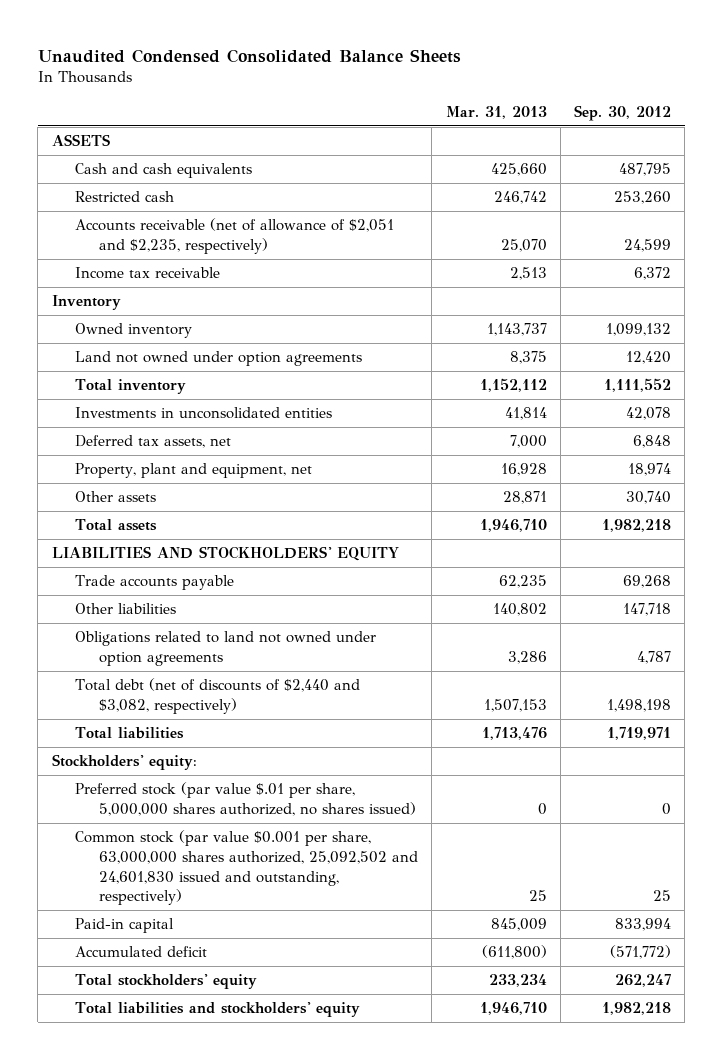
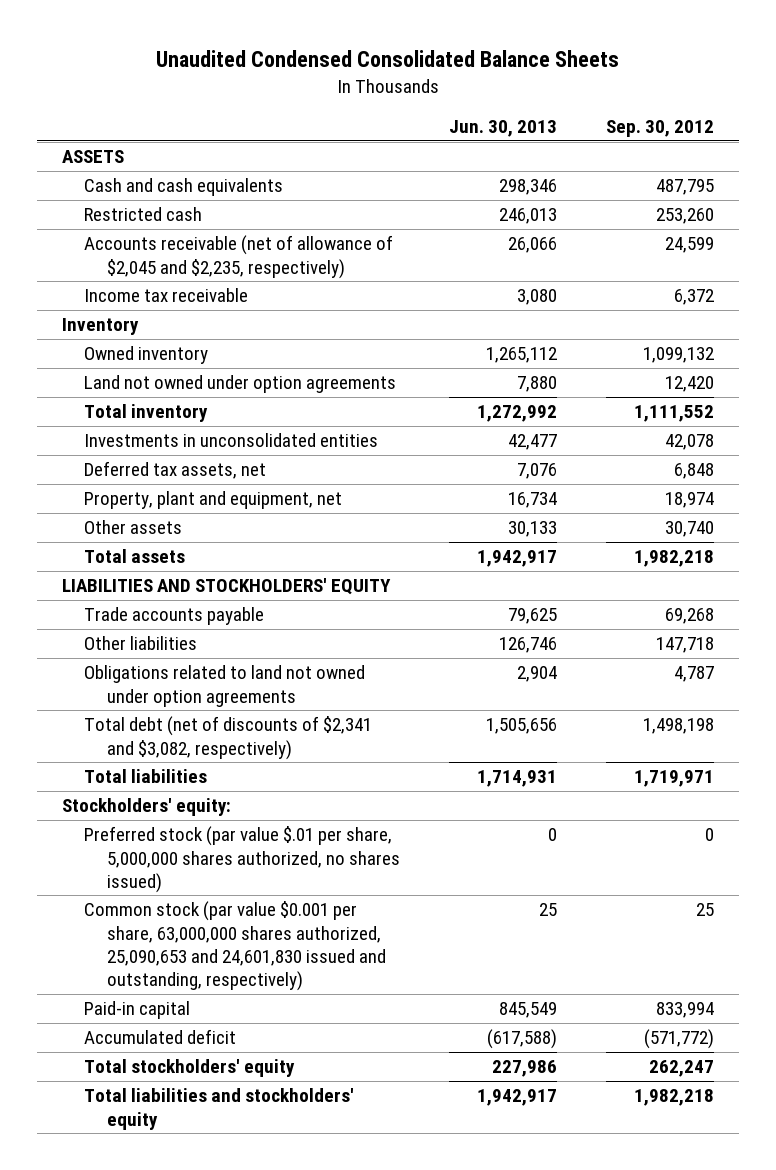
- | Mar. 31, 2013 | Sep. 30, 2012
+ | Jun. 30, 2013 | Sep. 30, 2012
- Accounts receivable (net of allowance of $2,051 and $2,235, respectively) | 25,070 | 24,599
+ Accounts receivable (net of allowance of $2,045 and $2,235, respectively) | 26,066 | 24,599
- Total debt (net of discounts of $2,440 and $3,082, respectively) | 1,507,153 | 1,498,198
+ Total debt (net of discounts of $2,341 and $3,082, respectively) | 1,505,656 | 1,498,198
- Common stock (par value $0.001 per share, 63,000,000 shares authorized, 25,092,502 and 24,601,830 issued and outstanding, respectively) | 25 | 25
+ Common stock (par value $0.001 per share, 63,000,000 shares authorized, 25,090,653 and 24,601,830 issued and outstanding, respectively) | 25 | 25

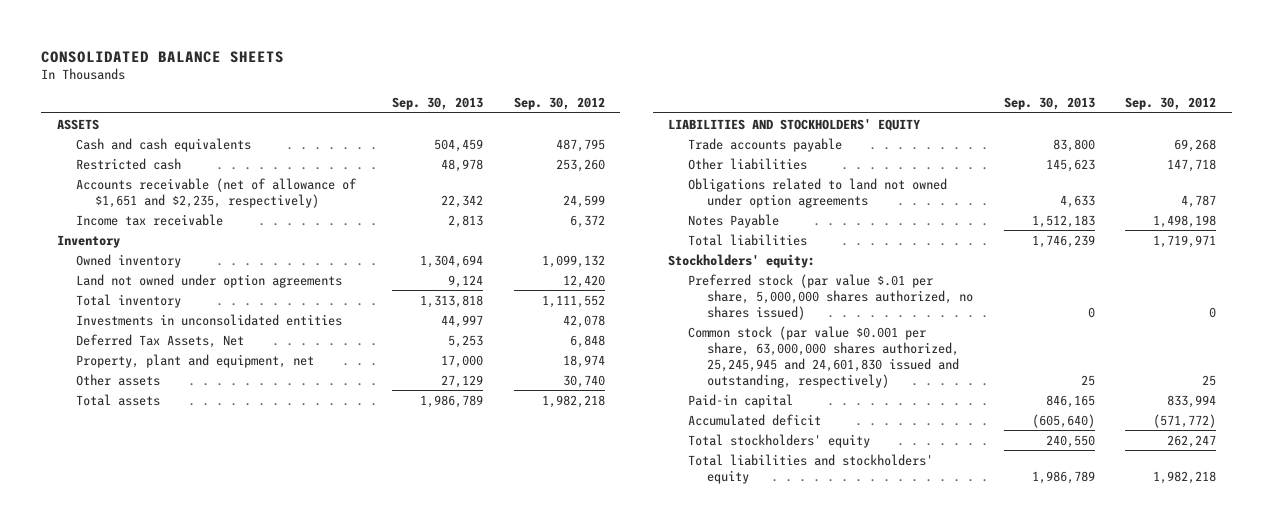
- Unaudited Condensed Consolidated Balance Sheets
+ CONSOLIDATED BALANCE SHEETS
- | Jun. 30, 2013 | Sep. 30, 2012
+ | Sep. 30, 2013 | Sep. 30, 2012
- Accounts receivable (net of allowance of $2,045 and $2,235, respectively) | 26,066 | 24,599
+ Accounts receivable (net of allowance of $1,651 and $2,235, respectively) | 22,342 | 24,599
- Deferred tax assets, net | 7,076 | 6,848
+ Deferred Tax Assets, Net | 5,253 | 6,848
- Total debt (net of discounts of $2,341 and $3,082, respectively) | 1,505,656 | 1,498,198
+ Notes Payable | 1,512,183 | 1,498,198
- Common stock (par value $0.001 per share, 63,000,000 shares authorized, 25,090,653 and 24,601,830 issued and outstanding, respectively) | 25 | 25
+ Common stock (par value $0.001 per share, 63,000,000 shares authorized, 25,245,945 and 24,601,830 issued and outstanding, respectively) | 25 | 25

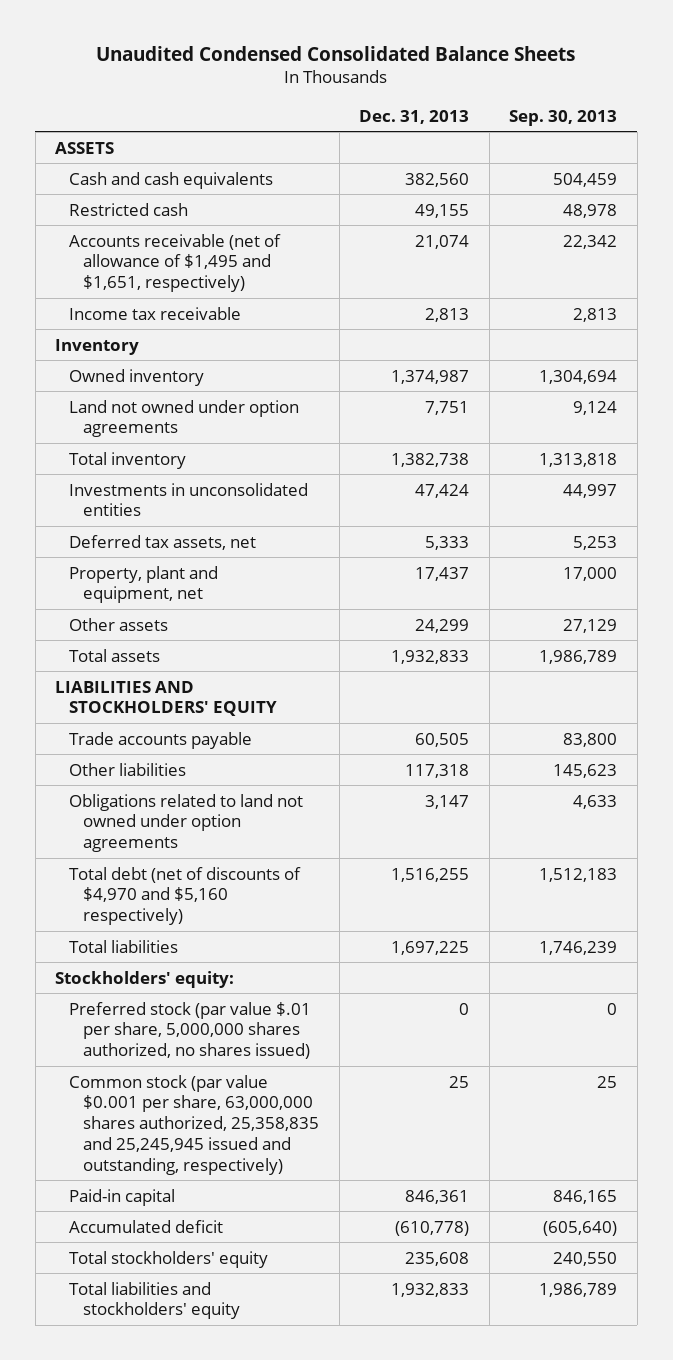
- CONSOLIDATED BALANCE SHEETS
+ Unaudited Condensed Consolidated Balance Sheets
- | Sep. 30, 2013 | Sep. 30, 2012
+ | Dec. 31, 2013 | Sep. 30, 2013
- Accounts receivable (net of allowance of $1,651 and $2,235, respectively) | 22,342 | 24,599
+ Accounts receivable (net of allowance of $1,495 and $1,651, respectively) | 21,074 | 22,342
- Deferred Tax Assets, Net | 5,253 | 6,848
+ Deferred tax assets, net | 5,333 | 5,253
- Notes Payable | 1,512,183 | 1,498,198
+ Total debt (net of discounts of $4,970 and $5,160 respectively) | 1,516,255 | 1,512,183
- Common stock (par value $0.001 per share, 63,000,000 shares authorized, 25,245,945 and 24,601,830 issued and outstanding, respectively) | 25 | 25
+ Common stock (par value $0.001 per share, 63,000,000 shares authorized, 25,358,835 and 25,245,945 issued and outstanding, respectively) | 25 | 25

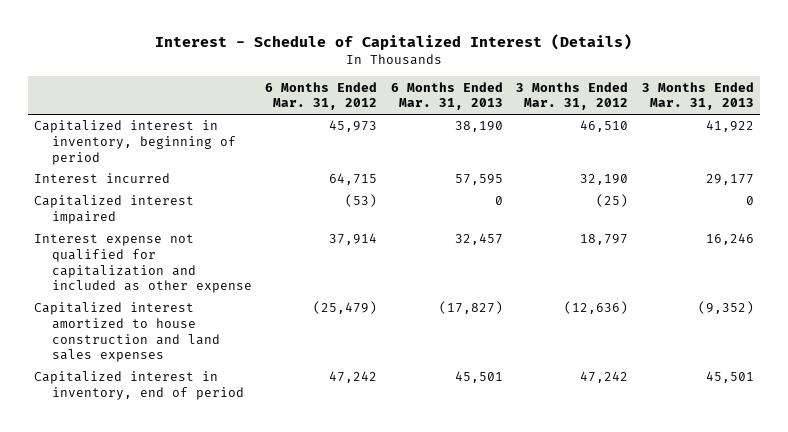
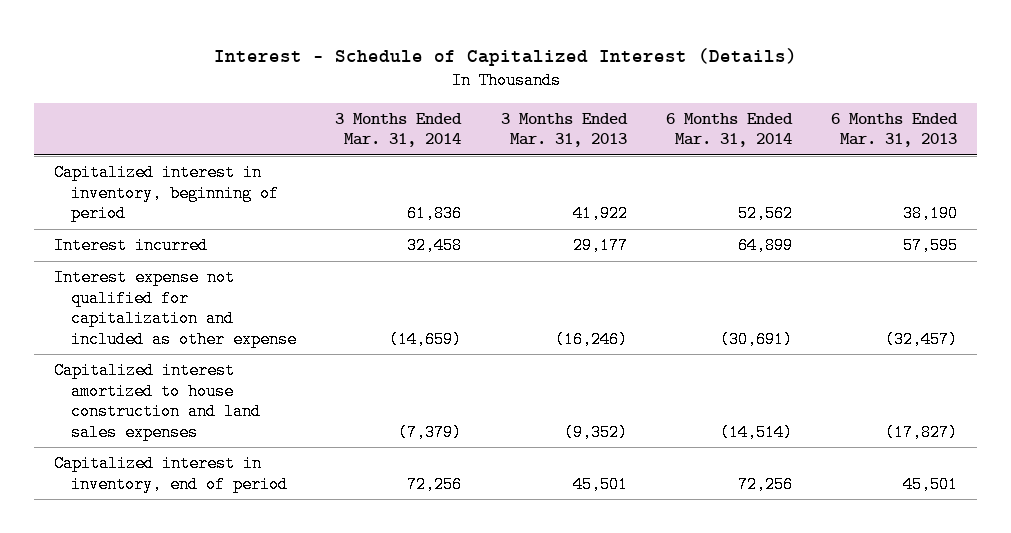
- | 6 Months Ended Mar. 31, 2012 | 6 Months Ended Mar. 31, 2013 | 3 Months Ended Mar. 31, 2012 | 3 Months Ended Mar. 31, 2013
+ | 3 Months Ended Mar. 31, 2014 | 3 Months Ended Mar. 31, 2013 | 6 Months Ended Mar. 31, 2014 | 6 Months Ended Mar. 31, 2013
- Capitalized interest impaired | (53) | 0 | (25) | 0
- Interest expense not qualified for capitalization and included as other expense | 37,914 | 32,457 | 18,797 | 16,246
+ Interest expense not qualified for capitalization and included as other expense | (14,659) | (16,246) | (30,691) | (32,457)

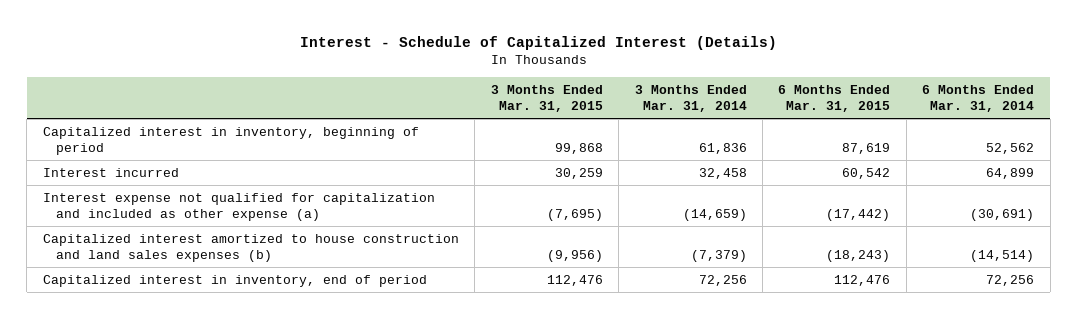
- | 3 Months Ended Mar. 31, 2014 | 3 Months Ended Mar. 31, 2013 | 6 Months Ended Mar. 31, 2014 | 6 Months Ended Mar. 31, 2013
+ | 3 Months Ended Mar. 31, 2015 | 3 Months Ended Mar. 31, 2014 | 6 Months Ended Mar. 31, 2015 | 6 Months Ended Mar. 31, 2014
- Interest expense not qualified for capitalization and included as other expense | (14,659) | (16,246) | (30,691) | (32,457)
- Capitalized interest amortized to house construction and land sales expenses | (7,379) | (9,352) | (14,514) | (17,827)
+ Interest expense not qualified for capitalization and included as other expense (a) | (7,695) | (14,659) | (17,442) | (30,691)
+ Capitalized interest amortized to house construction and land sales expenses (b) | (9,956) | (7,379) | (18,243) | (14,514)

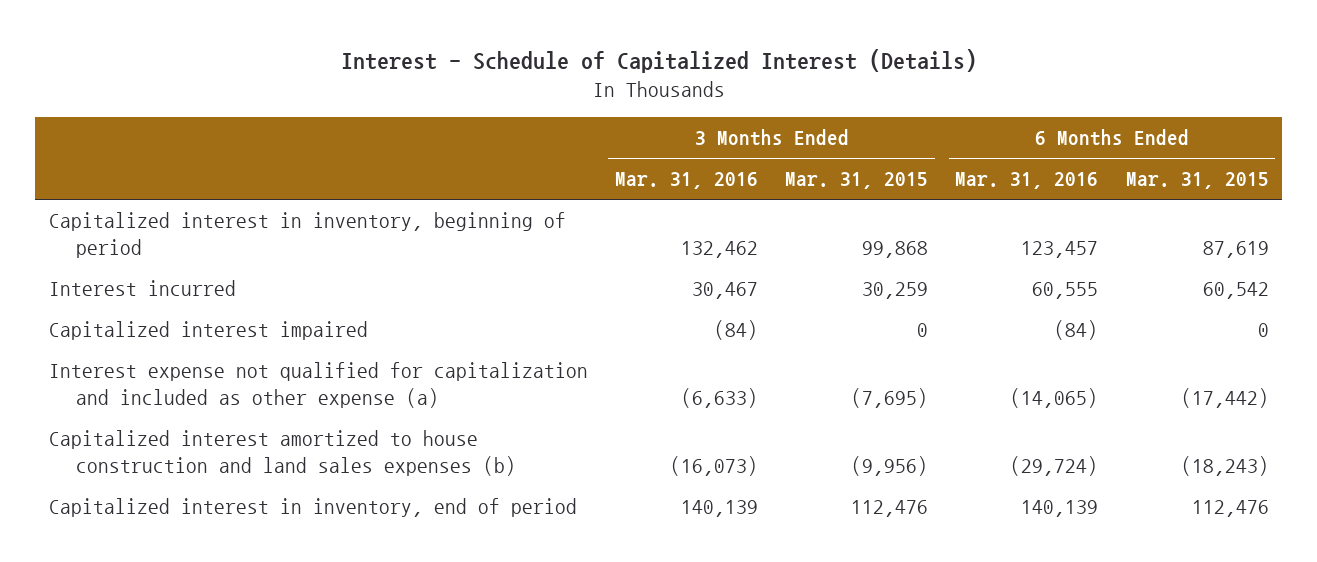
- | 3 Months Ended Mar. 31, 2015 | 3 Months Ended Mar. 31, 2014 | 6 Months Ended Mar. 31, 2015 | 6 Months Ended Mar. 31, 2014
+ | 3 Months Ended Mar. 31, 2016 | 3 Months Ended Mar. 31, 2015 | 6 Months Ended Mar. 31, 2016 | 6 Months Ended Mar. 31, 2015
+ Capitalized interest impaired | (84) | 0 | (84) | 0

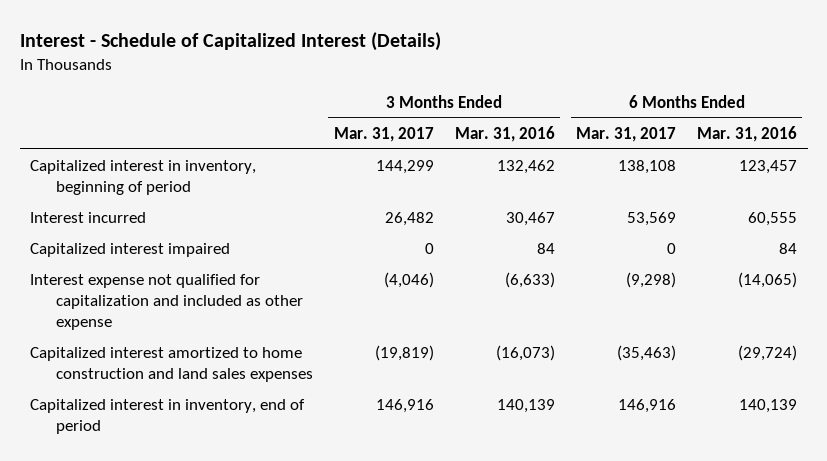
- | 3 Months Ended Mar. 31, 2016 | 3 Months Ended Mar. 31, 2015 | 6 Months Ended Mar. 31, 2016 | 6 Months Ended Mar. 31, 2015
+ | 3 Months Ended Mar. 31, 2017 | 3 Months Ended Mar. 31, 2016 | 6 Months Ended Mar. 31, 2017 | 6 Months Ended Mar. 31, 2016
- Capitalized interest impaired | (84) | 0 | (84) | 0
- Interest expense not qualified for capitalization and included as other expense (a) | (6,633) | (7,695) | (14,065) | (17,442)
- Capitalized interest amortized to house construction and land sales expenses (b) | (16,073) | (9,956) | (29,724) | (18,243)
+ Capitalized interest impaired | 0 | 84 | 0 | 84
+ Interest expense not qualified for capitalization and included as other expense | (4,046) | (6,633) | (9,298) | (14,065)
+ Capitalized interest amortized to home construction and land sales expenses | (19,819) | (16,073) | (35,463) | (29,724)

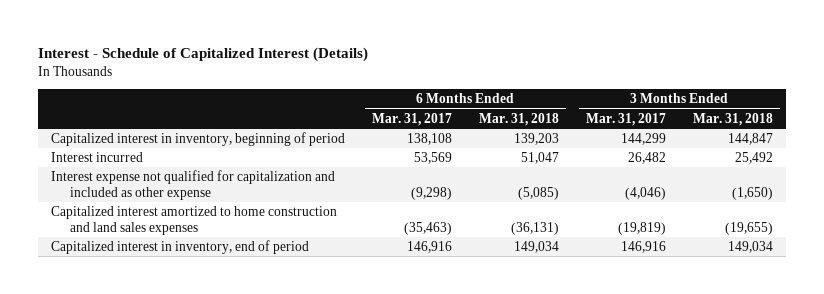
- | 3 Months Ended Mar. 31, 2017 | 3 Months Ended Mar. 31, 2016 | 6 Months Ended Mar. 31, 2017 | 6 Months Ended Mar. 31, 2016
+ | 6 Months Ended Mar. 31, 2017 | 6 Months Ended Mar. 31, 2018 | 3 Months Ended Mar. 31, 2017 | 3 Months Ended Mar. 31, 2018
- Capitalized interest impaired | 0 | 84 | 0 | 84

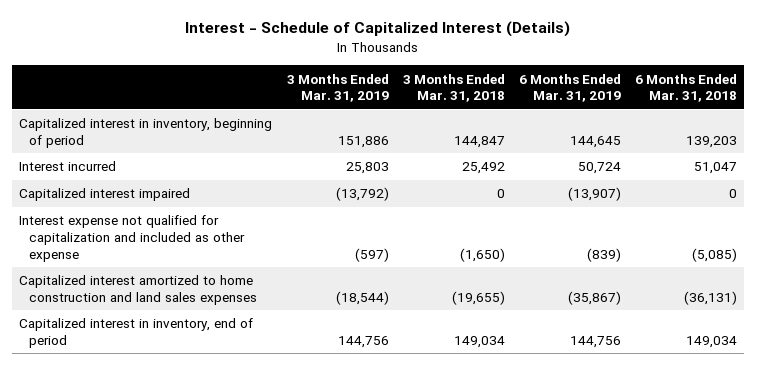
- | 6 Months Ended Mar. 31, 2017 | 6 Months Ended Mar. 31, 2018 | 3 Months Ended Mar. 31, 2017 | 3 Months Ended Mar. 31, 2018
+ | 3 Months Ended Mar. 31, 2019 | 3 Months Ended Mar. 31, 2018 | 6 Months Ended Mar. 31, 2019 | 6 Months Ended Mar. 31, 2018
+ Capitalized interest impaired | (13,792) | 0 | (13,907) | 0

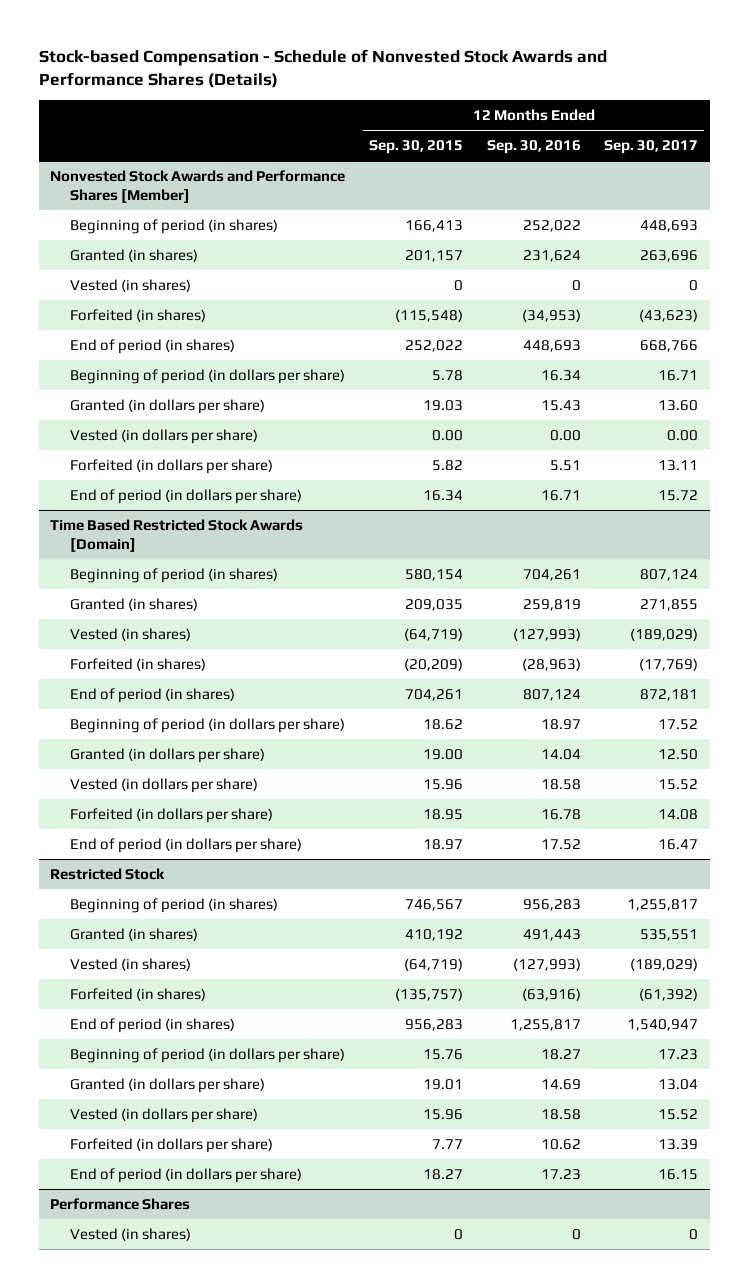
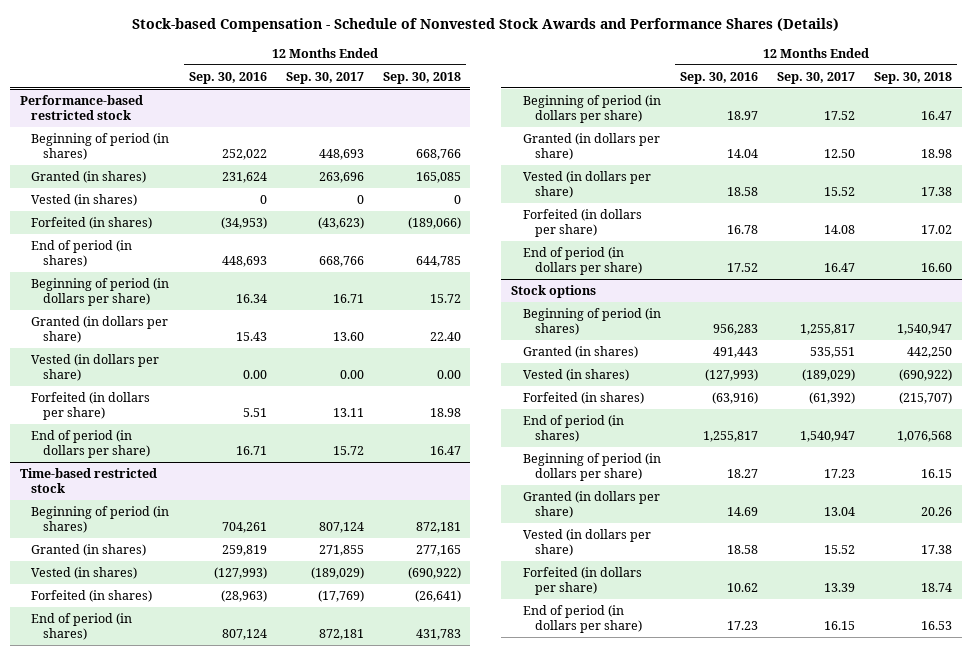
- | 12 Months Ended Sep. 30, 2015 | 12 Months Ended Sep. 30, 2016 | 12 Months Ended Sep. 30, 2017
+ | 12 Months Ended Sep. 30, 2016 | 12 Months Ended Sep. 30, 2017 | 12 Months Ended Sep. 30, 2018
- Nonvested Stock Awards and Performance Shares [Member]
+ Performance-based restricted stock
- Time Based Restricted Stock Awards [Domain]
+ Time-based restricted stock
- Restricted Stock
+ Stock options
- Performance Shares
- Vested (in shares) | 0 | 0 | 0

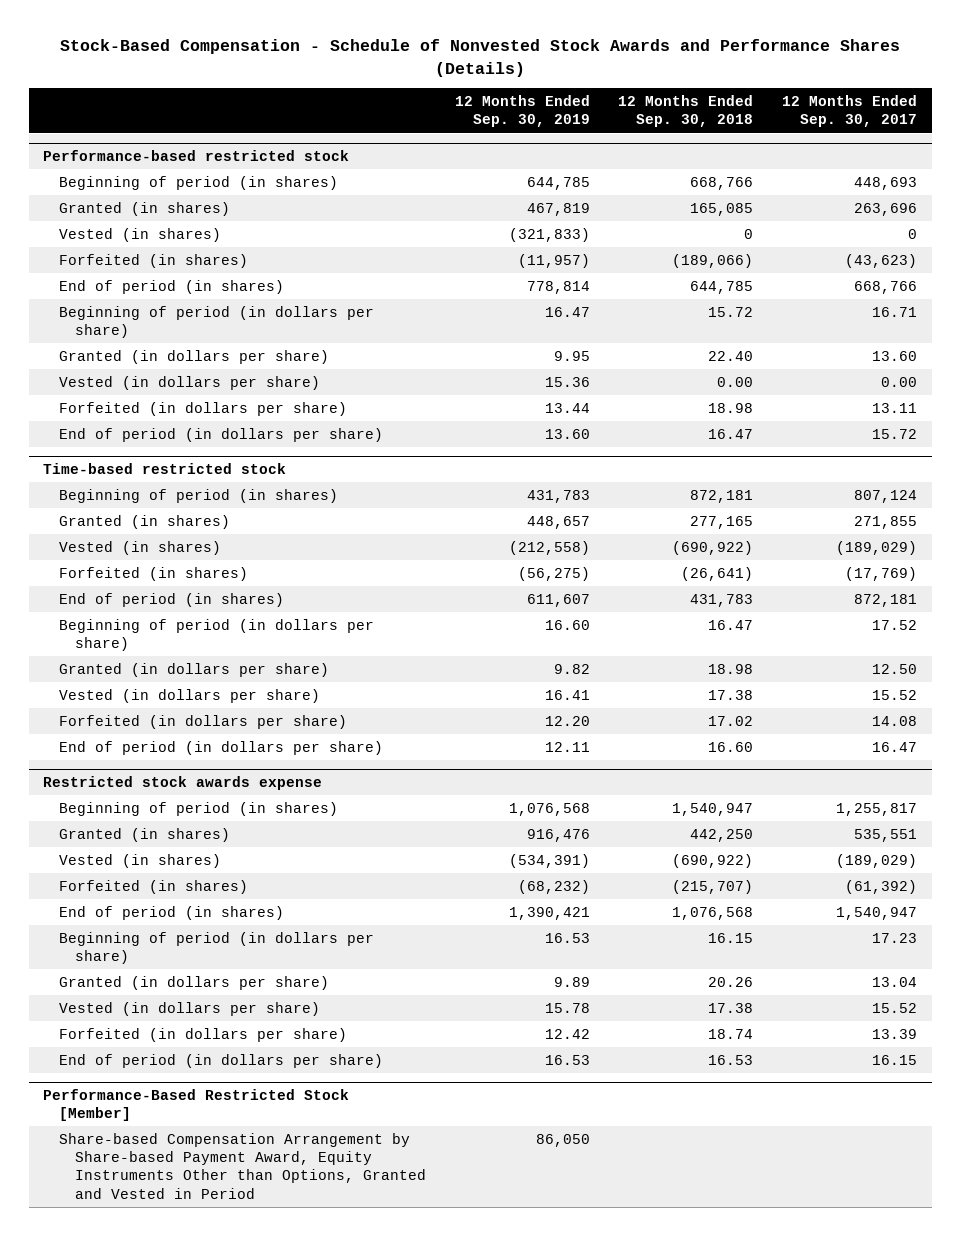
- Stock-based Compensation - Schedule of Nonvested Stock Awards and Performance Shares (Details)
+ Stock-Based Compensation - Schedule of Nonvested Stock Awards and Performance Shares (Details)
- | 12 Months Ended Sep. 30, 2016 | 12 Months Ended Sep. 30, 2017 | 12 Months Ended Sep. 30, 2018
+ | 12 Months Ended Sep. 30, 2019 | 12 Months Ended Sep. 30, 2018 | 12 Months Ended Sep. 30, 2017
- Stock options
+ Restricted stock awards expense
+ Performance-Based Restricted Stock [Member]
+ Share-based Compensation Arrangement by Share-based Payment Award, Equity Instruments Other than Options, Granted and Vested in Period | 86,050 | |

